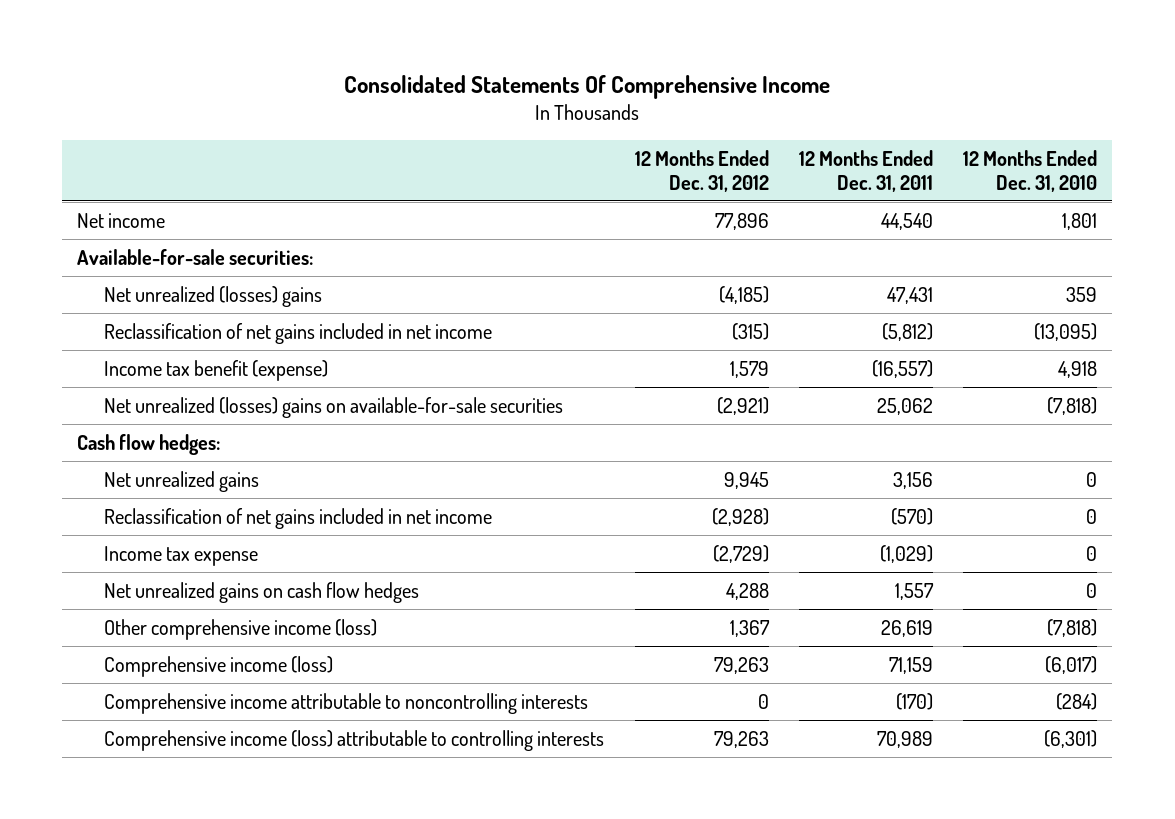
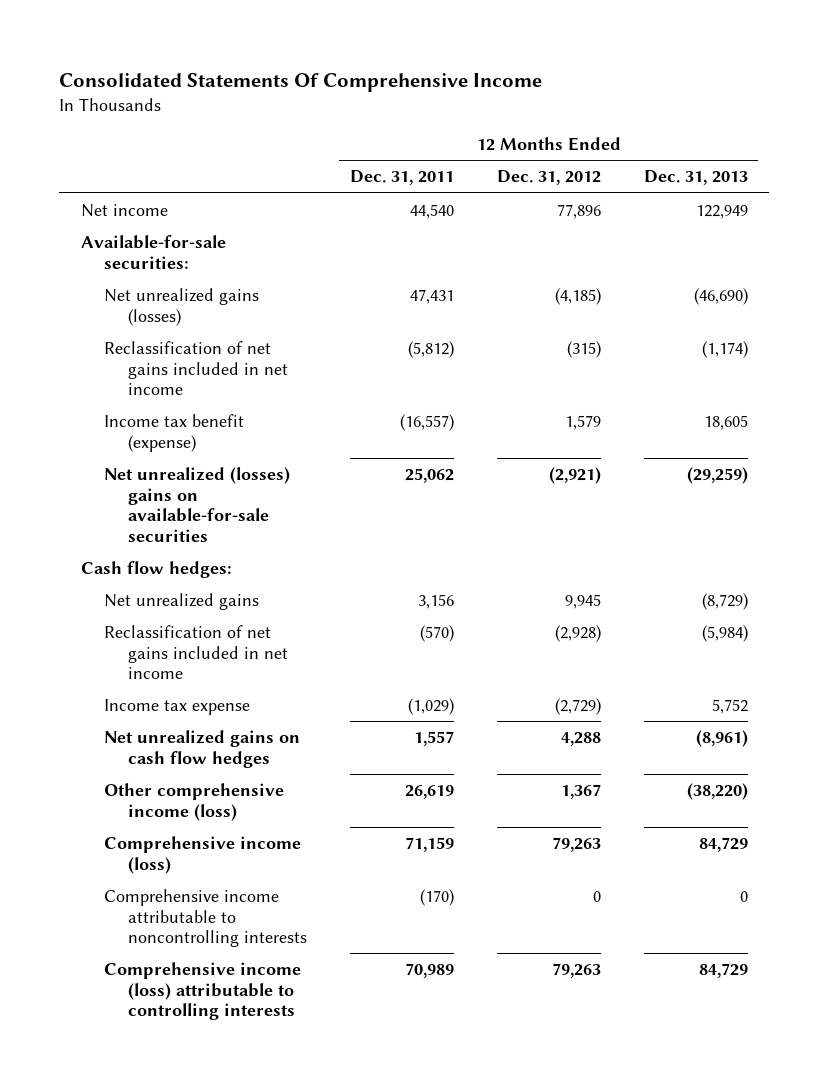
- | 12 Months Ended Dec. 31, 2012 | 12 Months Ended Dec. 31, 2011 | 12 Months Ended Dec. 31, 2010
+ | 12 Months Ended Dec. 31, 2011 | 12 Months Ended Dec. 31, 2012 | 12 Months Ended Dec. 31, 2013
- Net unrealized (losses) gains | (4,185) | 47,431 | 359
+ Net unrealized gains (losses) | 47,431 | (4,185) | (46,690)

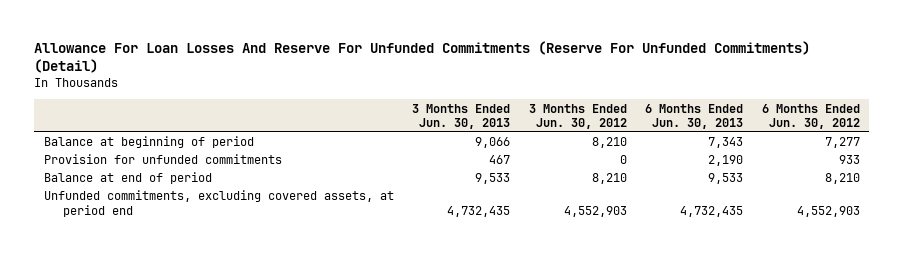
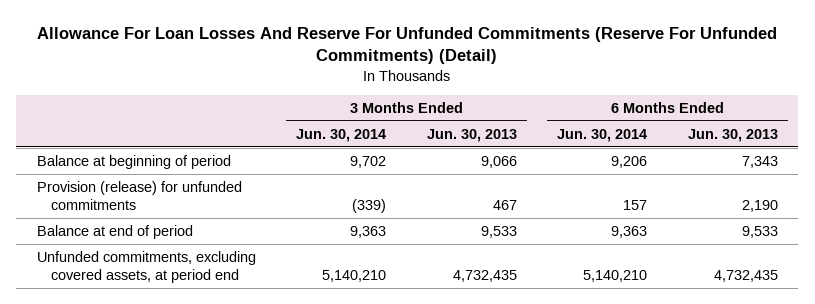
- | 3 Months Ended Jun. 30, 2013 | 3 Months Ended Jun. 30, 2012 | 6 Months Ended Jun. 30, 2013 | 6 Months Ended Jun. 30, 2012
+ | 3 Months Ended Jun. 30, 2014 | 3 Months Ended Jun. 30, 2013 | 6 Months Ended Jun. 30, 2014 | 6 Months Ended Jun. 30, 2013
- Provision for unfunded commitments | 467 | 0 | 2,190 | 933
+ Provision (release) for unfunded commitments | (339) | 467 | 157 | 2,190

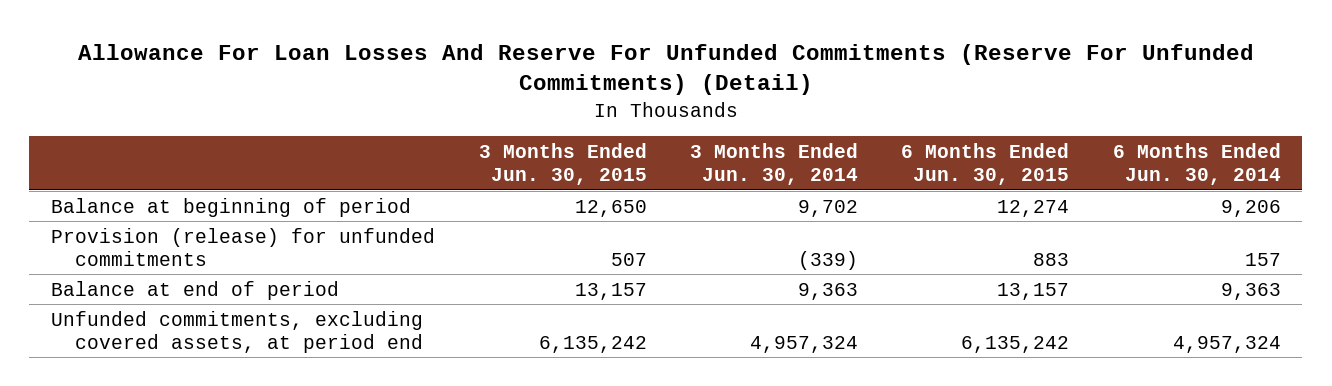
- | 3 Months Ended Jun. 30, 2014 | 3 Months Ended Jun. 30, 2013 | 6 Months Ended Jun. 30, 2014 | 6 Months Ended Jun. 30, 2013
+ | 3 Months Ended Jun. 30, 2015 | 3 Months Ended Jun. 30, 2014 | 6 Months Ended Jun. 30, 2015 | 6 Months Ended Jun. 30, 2014
- Unfunded commitments, excluding covered assets, at period end | 5,140,210 | 4,732,435 | 5,140,210 | 4,732,435
+ Unfunded commitments, excluding covered assets, at period end | 6,135,242 | 4,957,324 | 6,135,242 | 4,957,324

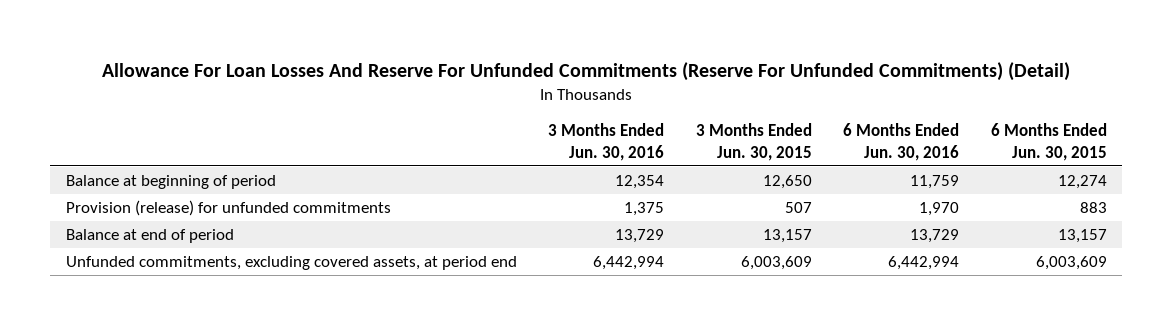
- | 3 Months Ended Jun. 30, 2015 | 3 Months Ended Jun. 30, 2014 | 6 Months Ended Jun. 30, 2015 | 6 Months Ended Jun. 30, 2014
+ | 3 Months Ended Jun. 30, 2016 | 3 Months Ended Jun. 30, 2015 | 6 Months Ended Jun. 30, 2016 | 6 Months Ended Jun. 30, 2015
- Unfunded commitments, excluding covered assets, at period end | 6,135,242 | 4,957,324 | 6,135,242 | 4,957,324
+ Unfunded commitments, excluding covered assets, at period end | 6,442,994 | 6,003,609 | 6,442,994 | 6,003,609

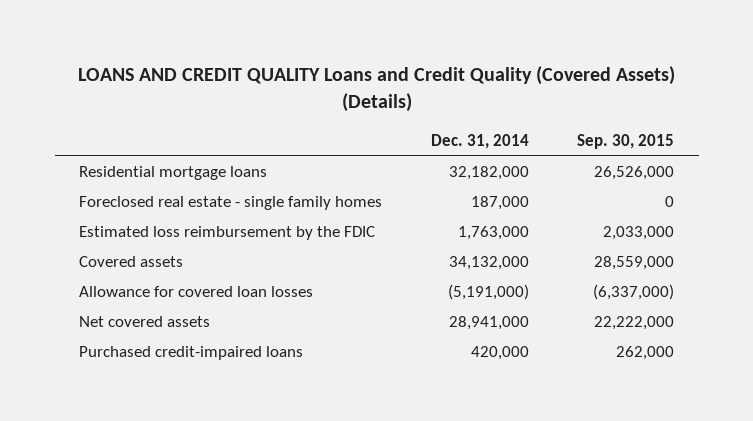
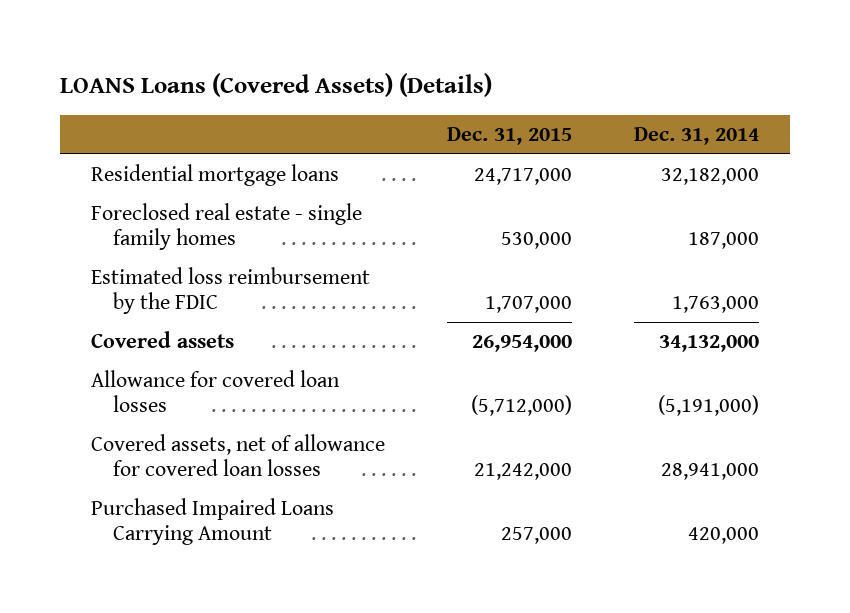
- LOANS AND CREDIT QUALITY Loans and Credit Quality (Covered Assets) (Details)
+ LOANS Loans (Covered Assets) (Details)
- | Dec. 31, 2014 | Sep. 30, 2015
+ | Dec. 31, 2015 | Dec. 31, 2014
- Net covered assets | 28,941,000 | 22,222,000
- Purchased credit-impaired loans | 420,000 | 262,000
+ Covered assets, net of allowance for covered loan losses | 21,242,000 | 28,941,000
+ Purchased Impaired Loans Carrying Amount | 257,000 | 420,000

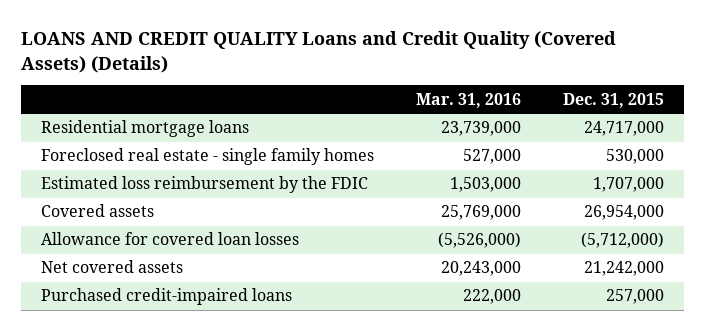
- LOANS Loans (Covered Assets) (Details)
+ LOANS AND CREDIT QUALITY Loans and Credit Quality (Covered Assets) (Details)
- | Dec. 31, 2015 | Dec. 31, 2014
+ | Mar. 31, 2016 | Dec. 31, 2015
- Covered assets, net of allowance for covered loan losses | 21,242,000 | 28,941,000
- Purchased Impaired Loans Carrying Amount | 257,000 | 420,000
+ Net covered assets | 20,243,000 | 21,242,000
+ Purchased credit-impaired loans | 222,000 | 257,000

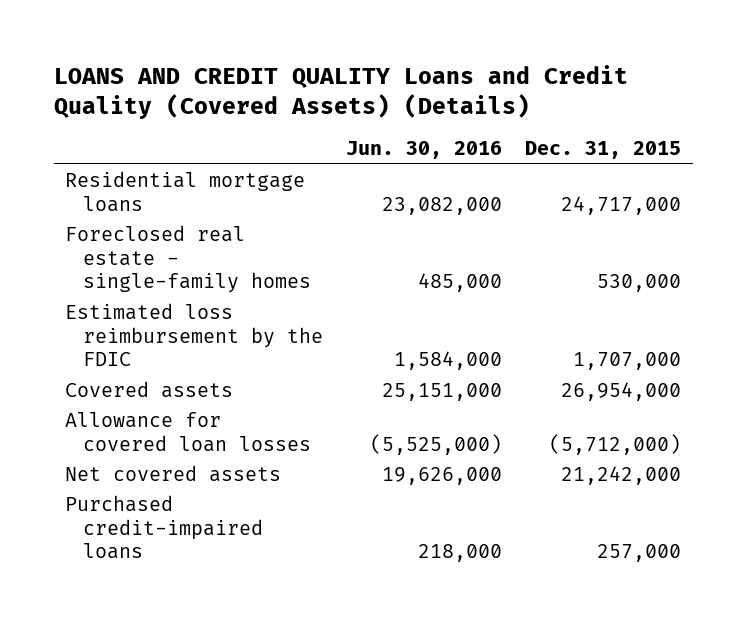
- | Mar. 31, 2016 | Dec. 31, 2015
+ | Jun. 30, 2016 | Dec. 31, 2015
- Foreclosed real estate - single family homes | 527,000 | 530,000
+ Foreclosed real estate - single-family homes | 485,000 | 530,000

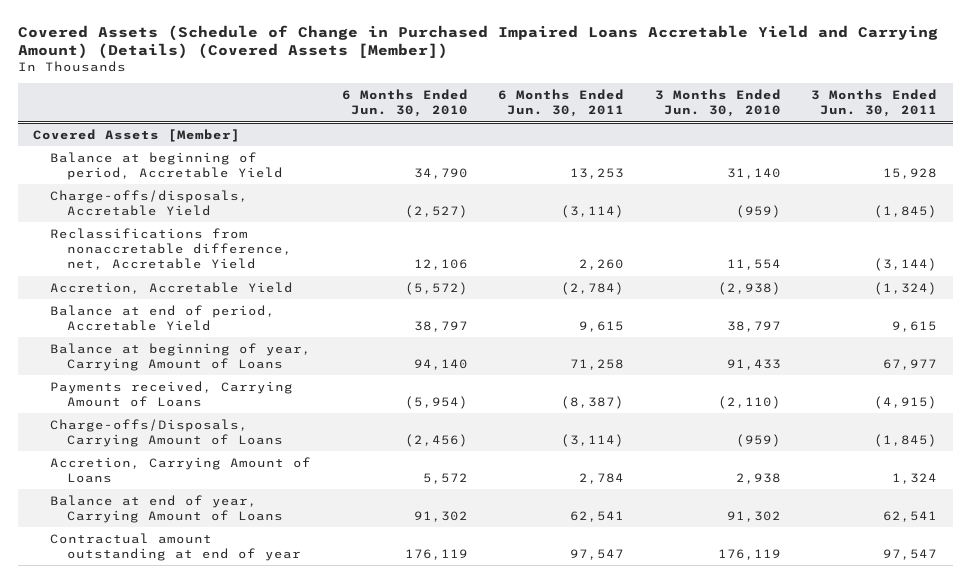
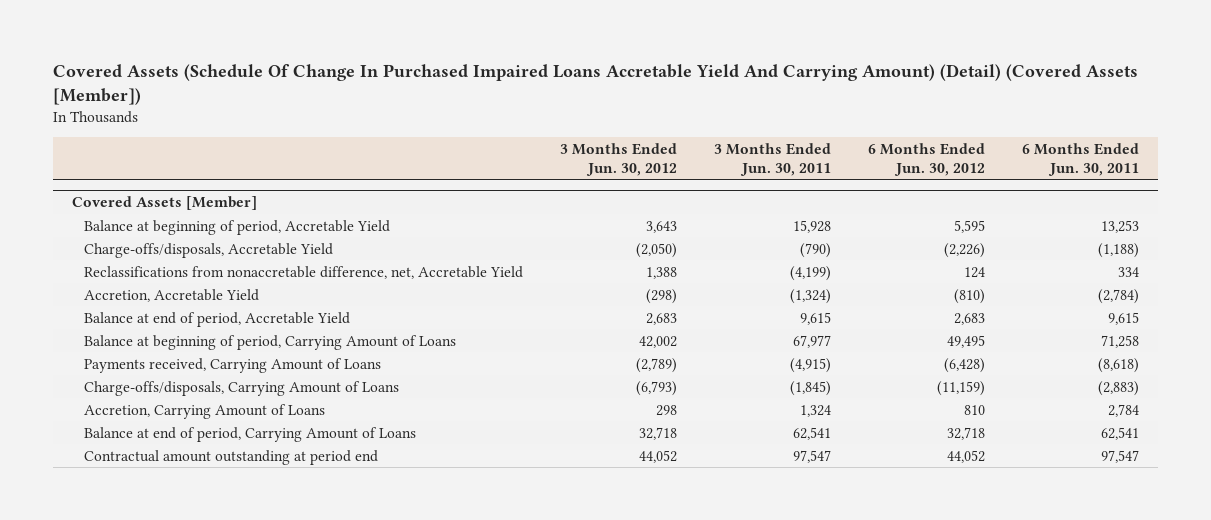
- Covered Assets (Schedule of Change in Purchased Impaired Loans Accretable Yield and Carrying Amount) (Details) (Covered Assets [Member])
+ Covered Assets (Schedule Of Change In Purchased Impaired Loans Accretable Yield And Carrying Amount) (Detail) (Covered Assets [Member])
- | 6 Months Ended Jun. 30, 2010 | 6 Months Ended Jun. 30, 2011 | 3 Months Ended Jun. 30, 2010 | 3 Months Ended Jun. 30, 2011
+ | 3 Months Ended Jun. 30, 2012 | 3 Months Ended Jun. 30, 2011 | 6 Months Ended Jun. 30, 2012 | 6 Months Ended Jun. 30, 2011
@ Covered Assets [Member]
- Charge-offs/disposals, Accretable Yield | (2,527) | (3,114) | (959) | (1,845)
- Reclassifications from nonaccretable difference, net, Accretable Yield | 12,106 | 2,260 | 11,554 | (3,144)
+ Charge-offs/disposals, Accretable Yield | (2,050) | (790) | (2,226) | (1,188)
+ Reclassifications from nonaccretable difference, net, Accretable Yield | 1,388 | (4,199) | 124 | 334
- Balance at beginning of year, Carrying Amount of Loans | 94,140 | 71,258 | 91,433 | 67,977
- Payments received, Carrying Amount of Loans | (5,954) | (8,387) | (2,110) | (4,915)
- Charge-offs/Disposals, Carrying Amount of Loans | (2,456) | (3,114) | (959) | (1,845)
+ Balance at beginning of period, Carrying Amount of Loans | 42,002 | 67,977 | 49,495 | 71,258
+ Payments received, Carrying Amount of Loans | (2,789) | (4,915) | (6,428) | (8,618)
+ Charge-offs/disposals, Carrying Amount of Loans | (6,793) | (1,845) | (11,159) | (2,883)
- Balance at end of year, Carrying Amount of Loans | 91,302 | 62,541 | 91,302 | 62,541
- Contractual amount outstanding at end of year | 176,119 | 97,547 | 176,119 | 97,547
+ Balance at end of period, Carrying Amount of Loans | 32,718 | 62,541 | 32,718 | 62,541
+ Contractual amount outstanding at period end | 44,052 | 97,547 | 44,052 | 97,547

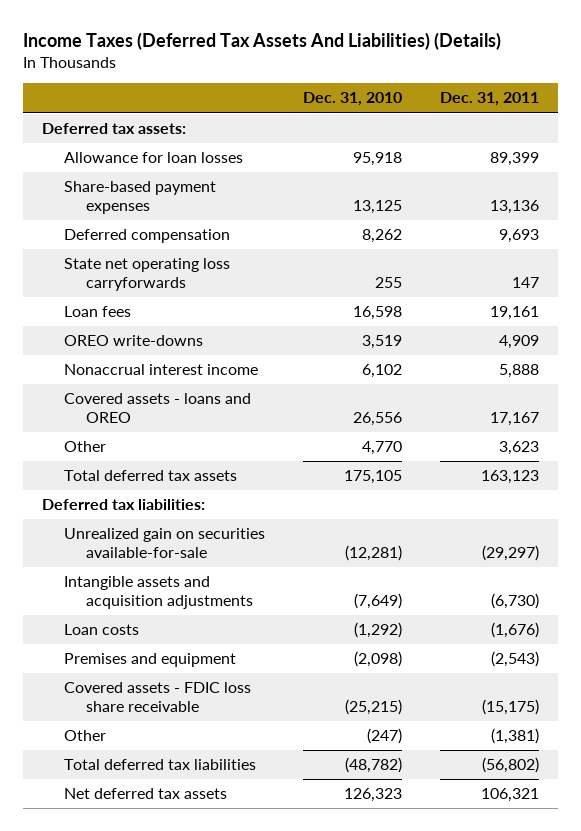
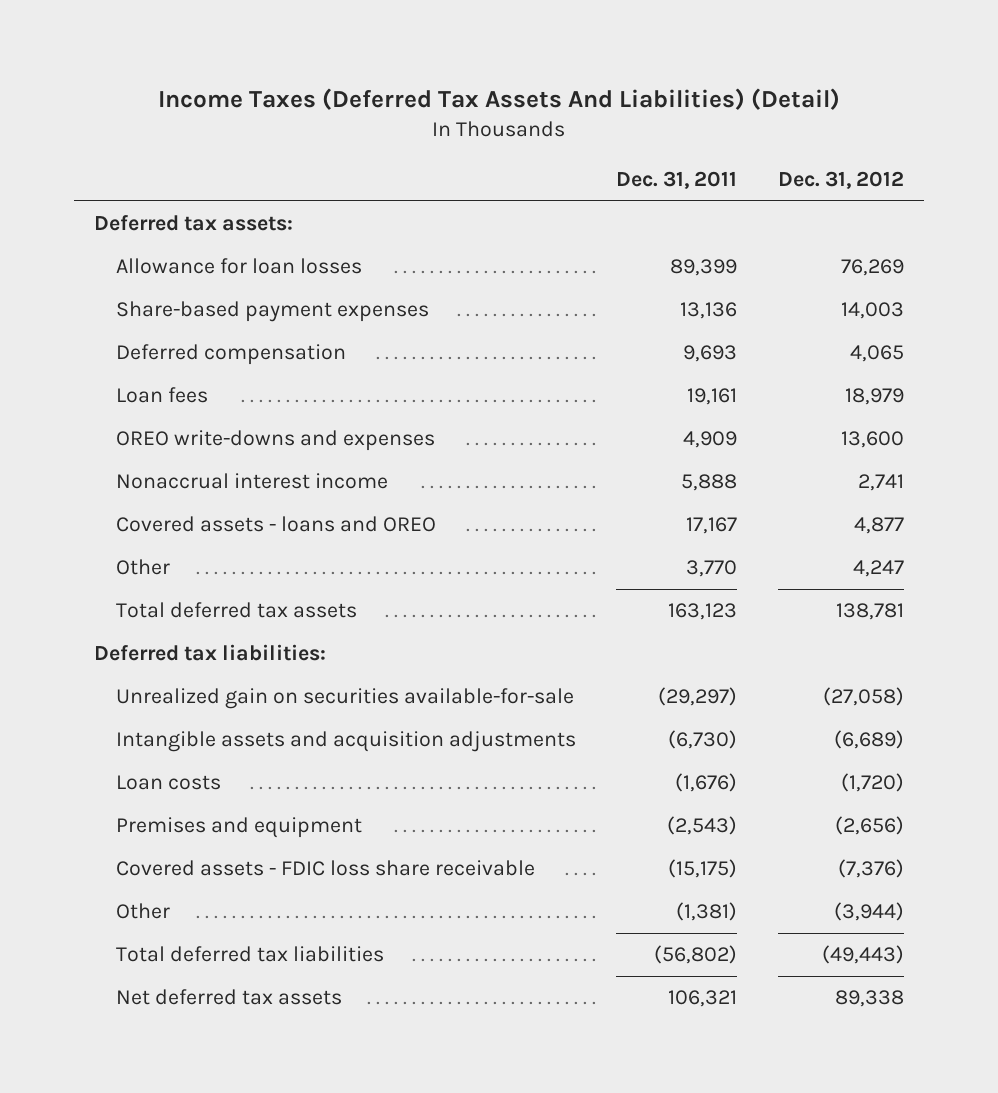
- Income Taxes (Deferred Tax Assets And Liabilities) (Details)
+ Income Taxes (Deferred Tax Assets And Liabilities) (Detail)
- | Dec. 31, 2010 | Dec. 31, 2011
+ | Dec. 31, 2011 | Dec. 31, 2012
- State net operating loss carryforwards | 255 | 147
- OREO write-downs | 3,519 | 4,909
+ OREO write-downs and expenses | 4,909 | 13,600
- Other | 4,770 | 3,623
+ Other | 3,770 | 4,247

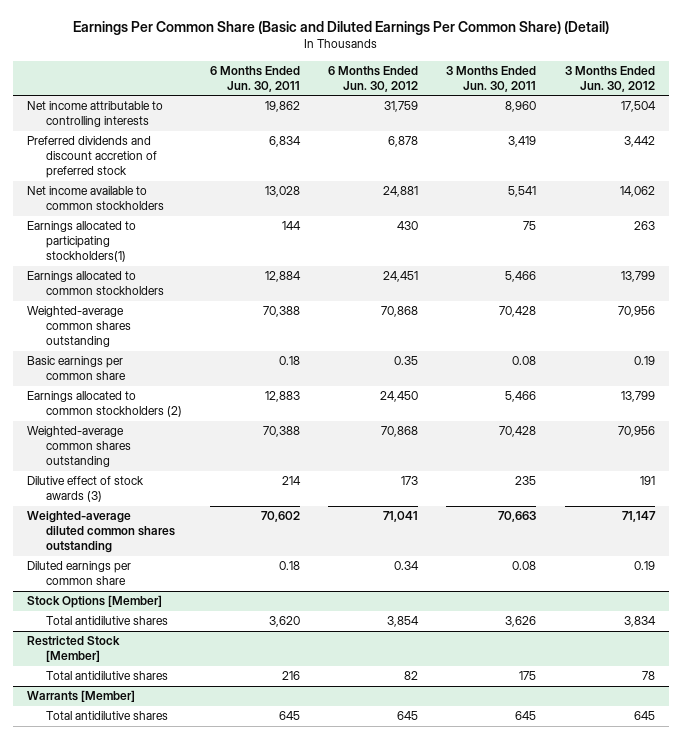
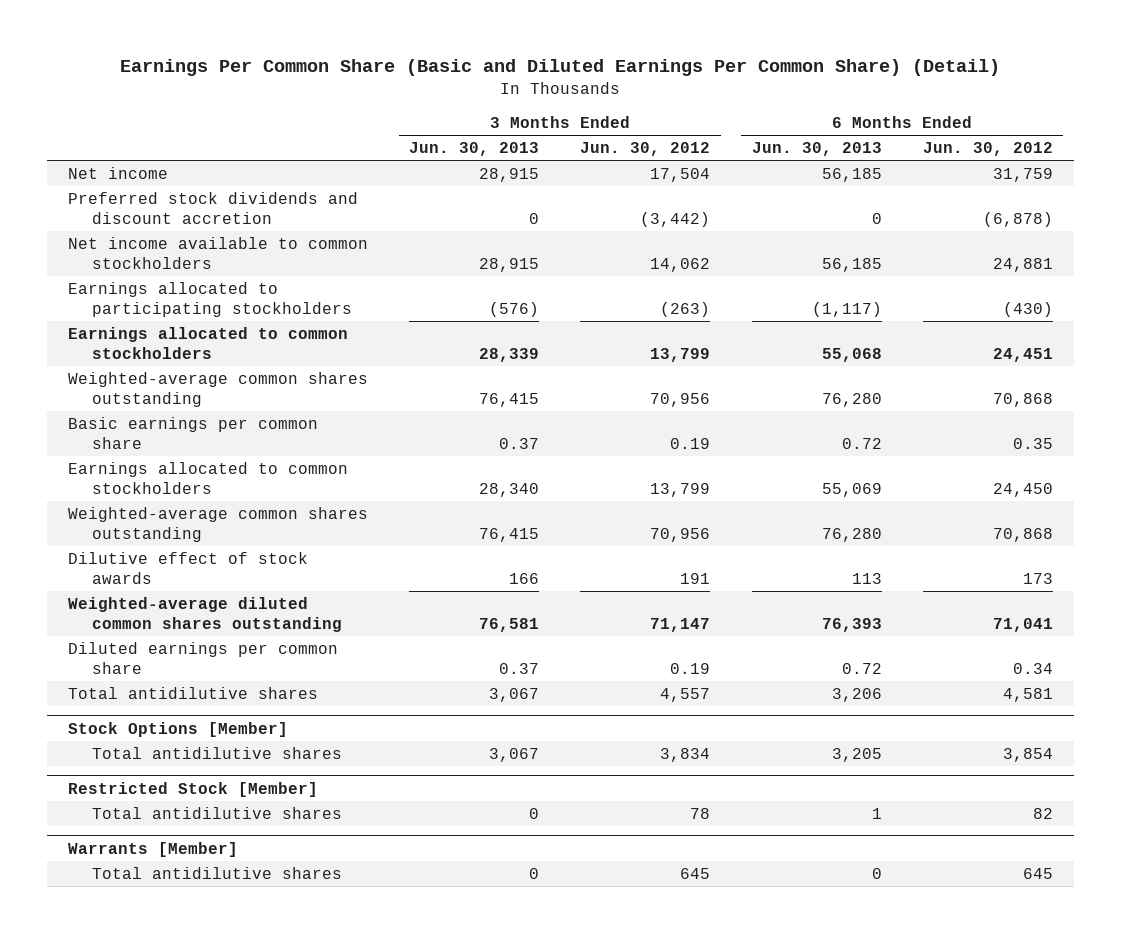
- | 6 Months Ended Jun. 30, 2011 | 6 Months Ended Jun. 30, 2012 | 3 Months Ended Jun. 30, 2011 | 3 Months Ended Jun. 30, 2012
+ | 3 Months Ended Jun. 30, 2013 | 3 Months Ended Jun. 30, 2012 | 6 Months Ended Jun. 30, 2013 | 6 Months Ended Jun. 30, 2012
- Net income attributable to controlling interests | 19,862 | 31,759 | 8,960 | 17,504
- Preferred dividends and discount accretion of preferred stock | 6,834 | 6,878 | 3,419 | 3,442
+ Net income | 28,915 | 17,504 | 56,185 | 31,759
+ Preferred stock dividends and discount accretion | 0 | (3,442) | 0 | (6,878)
- Earnings allocated to participating stockholders(1) | 144 | 430 | 75 | 263
+ Earnings allocated to participating stockholders | (576) | (263) | (1,117) | (430)
- Earnings allocated to common stockholders (2) | 12,883 | 24,450 | 5,466 | 13,799
+ Earnings allocated to common stockholders | 28,340 | 13,799 | 55,069 | 24,450
- Dilutive effect of stock awards (3) | 214 | 173 | 235 | 191
+ Dilutive effect of stock awards | 166 | 191 | 113 | 173
+ Total antidilutive shares | 3,067 | 4,557 | 3,206 | 4,581

